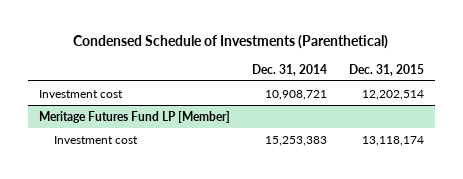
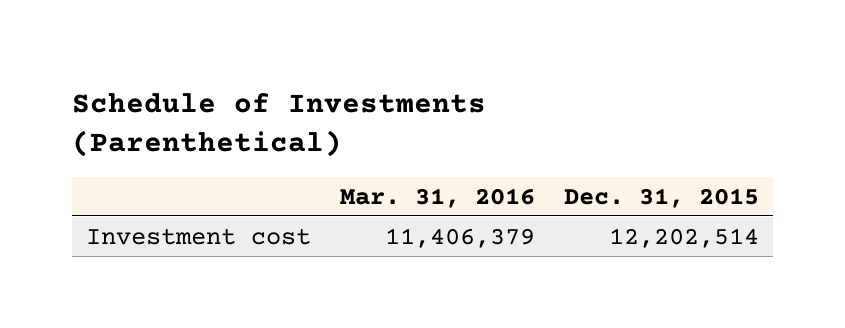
- Condensed Schedule of Investments (Parenthetical)
+ Schedule of Investments (Parenthetical)
- | Dec. 31, 2014 | Dec. 31, 2015
+ | Mar. 31, 2016 | Dec. 31, 2015
- Meritage Futures Fund LP [Member]
- Investment cost | 15,253,383 | 13,118,174

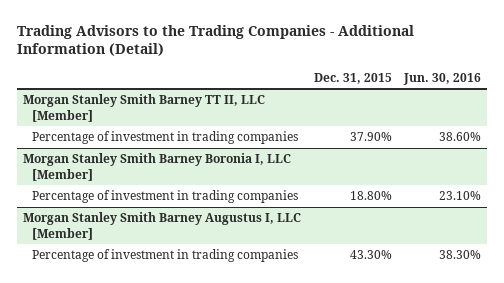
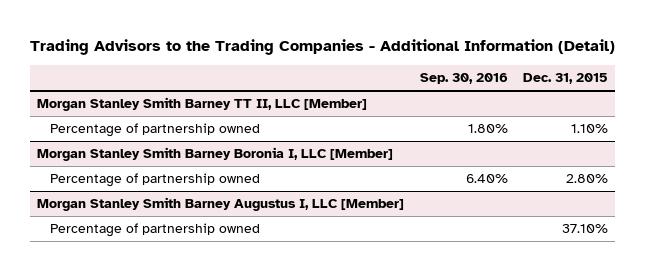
- | Dec. 31, 2015 | Jun. 30, 2016
+ | Sep. 30, 2016 | Dec. 31, 2015
@ Morgan Stanley Smith Barney TT II, LLC [Member]
- Percentage of investment in trading companies | 37.90% | 38.60%
+ Percentage of partnership owned | 1.80% | 1.10%
@ Morgan Stanley Smith Barney Boronia I, LLC [Member]
- Percentage of investment in trading companies | 18.80% | 23.10%
+ Percentage of partnership owned | 6.40% | 2.80%
@ Morgan Stanley Smith Barney Augustus I, LLC [Member]
- Percentage of investment in trading companies | 43.30% | 38.30%
+ Percentage of partnership owned | | 37.10%

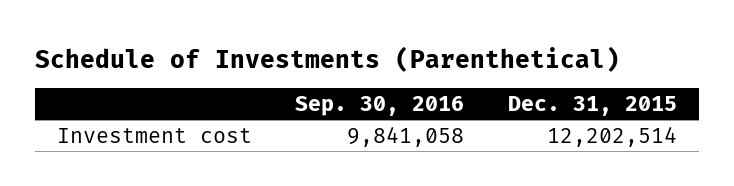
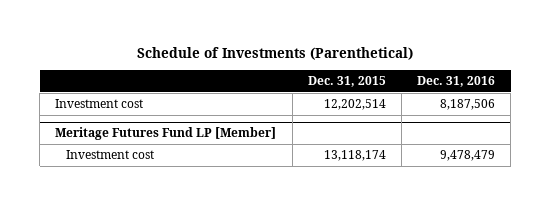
- | Sep. 30, 2016 | Dec. 31, 2015
+ | Dec. 31, 2015 | Dec. 31, 2016
+ Meritage Futures Fund LP [Member]
+ Investment cost | 13,118,174 | 9,478,479

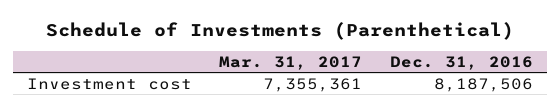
- | Dec. 31, 2015 | Dec. 31, 2016
+ | Mar. 31, 2017 | Dec. 31, 2016
- Meritage Futures Fund LP [Member]
- Investment cost | 13,118,174 | 9,478,479

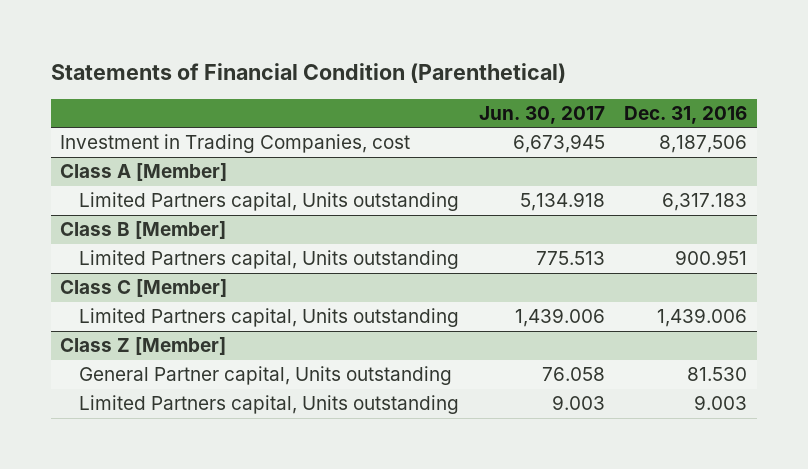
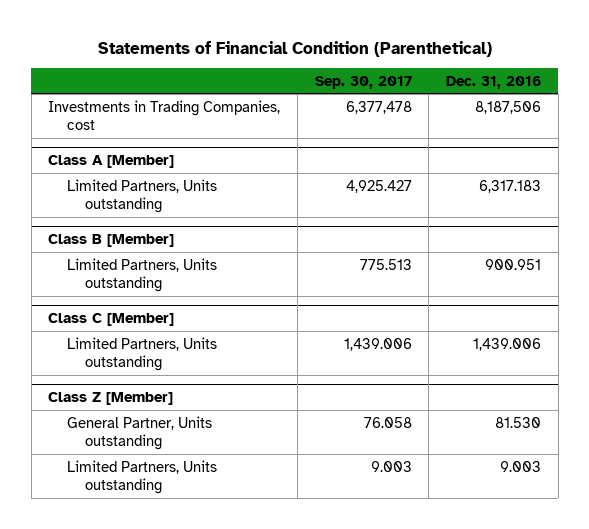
- | Jun. 30, 2017 | Dec. 31, 2016
+ | Sep. 30, 2017 | Dec. 31, 2016
- Investment in Trading Companies, cost | 6,673,945 | 8,187,506
+ Investments in Trading Companies, cost | 6,377,478 | 8,187,506
@ Class A [Member]
- Limited Partners capital, Units outstanding | 5,134.918 | 6,317.183
+ Limited Partners, Units outstanding | 4,925.427 | 6,317.183
@ Class B [Member]
- Limited Partners capital, Units outstanding | 775.513 | 900.951
+ Limited Partners, Units outstanding | 775.513 | 900.951
@ Class C [Member]
- Limited Partners capital, Units outstanding | 1,439.006 | 1,439.006
+ Limited Partners, Units outstanding | 1,439.006 | 1,439.006
@ Class Z [Member]
- General Partner capital, Units outstanding | 76.058 | 81.530
- Limited Partners capital, Units outstanding | 9.003 | 9.003
+ General Partner, Units outstanding | 76.058 | 81.530
+ Limited Partners, Units outstanding | 9.003 | 9.003

